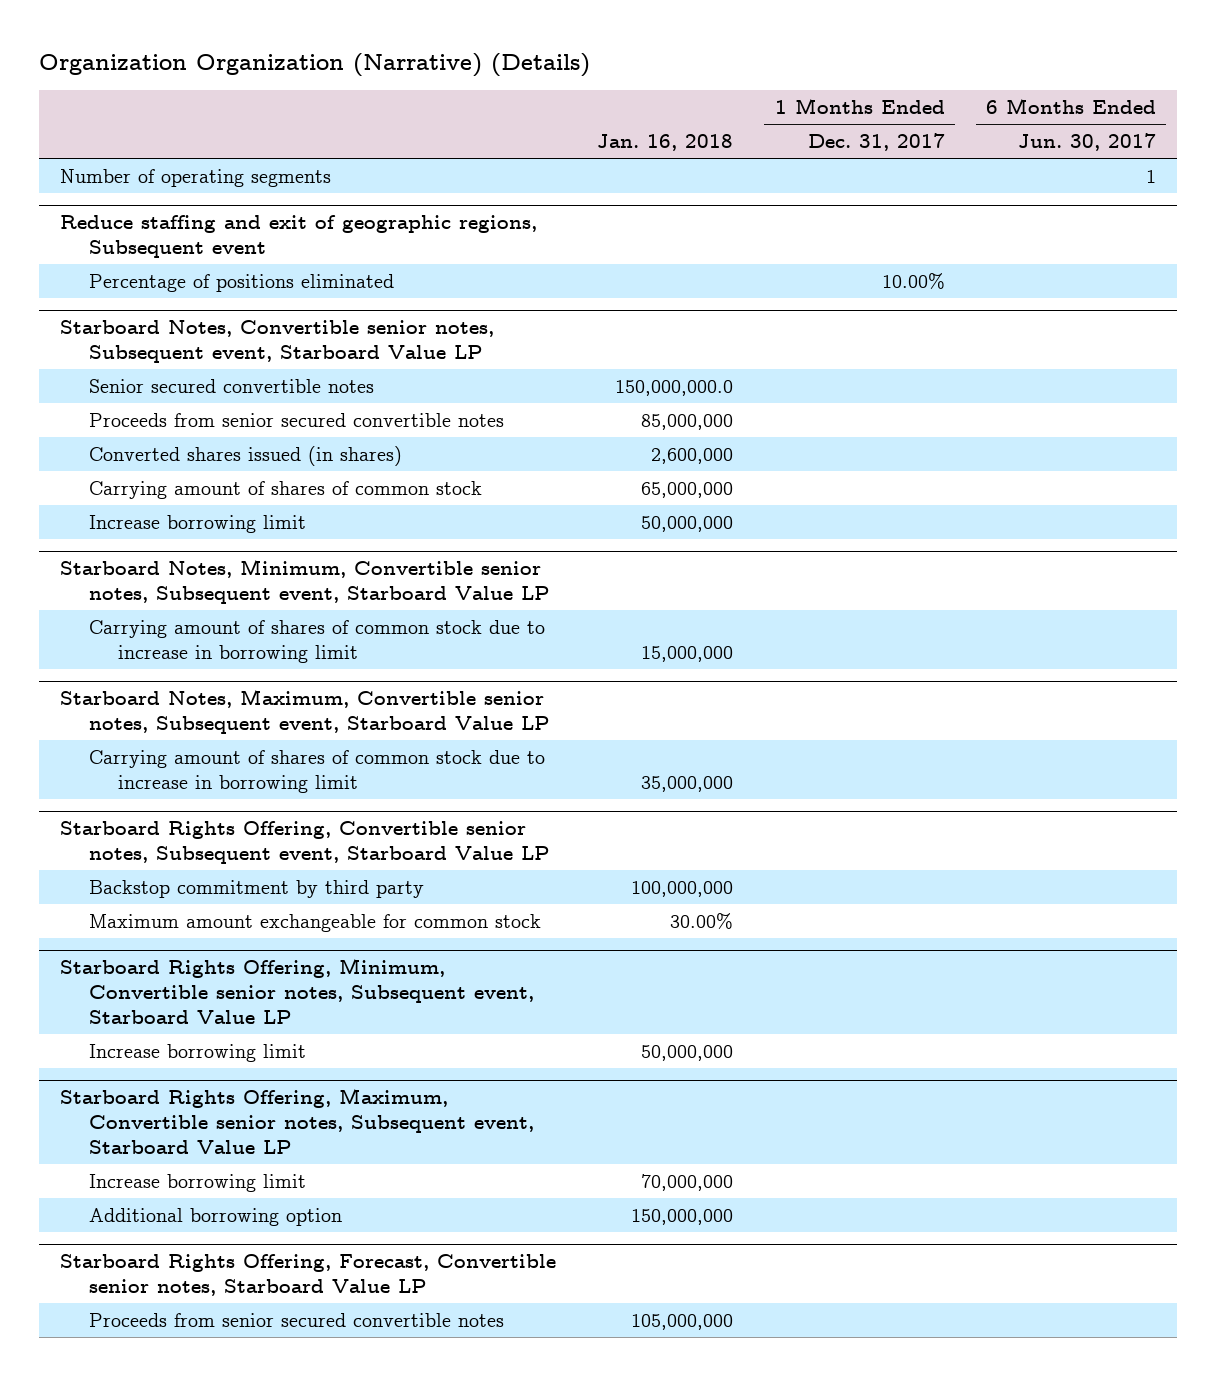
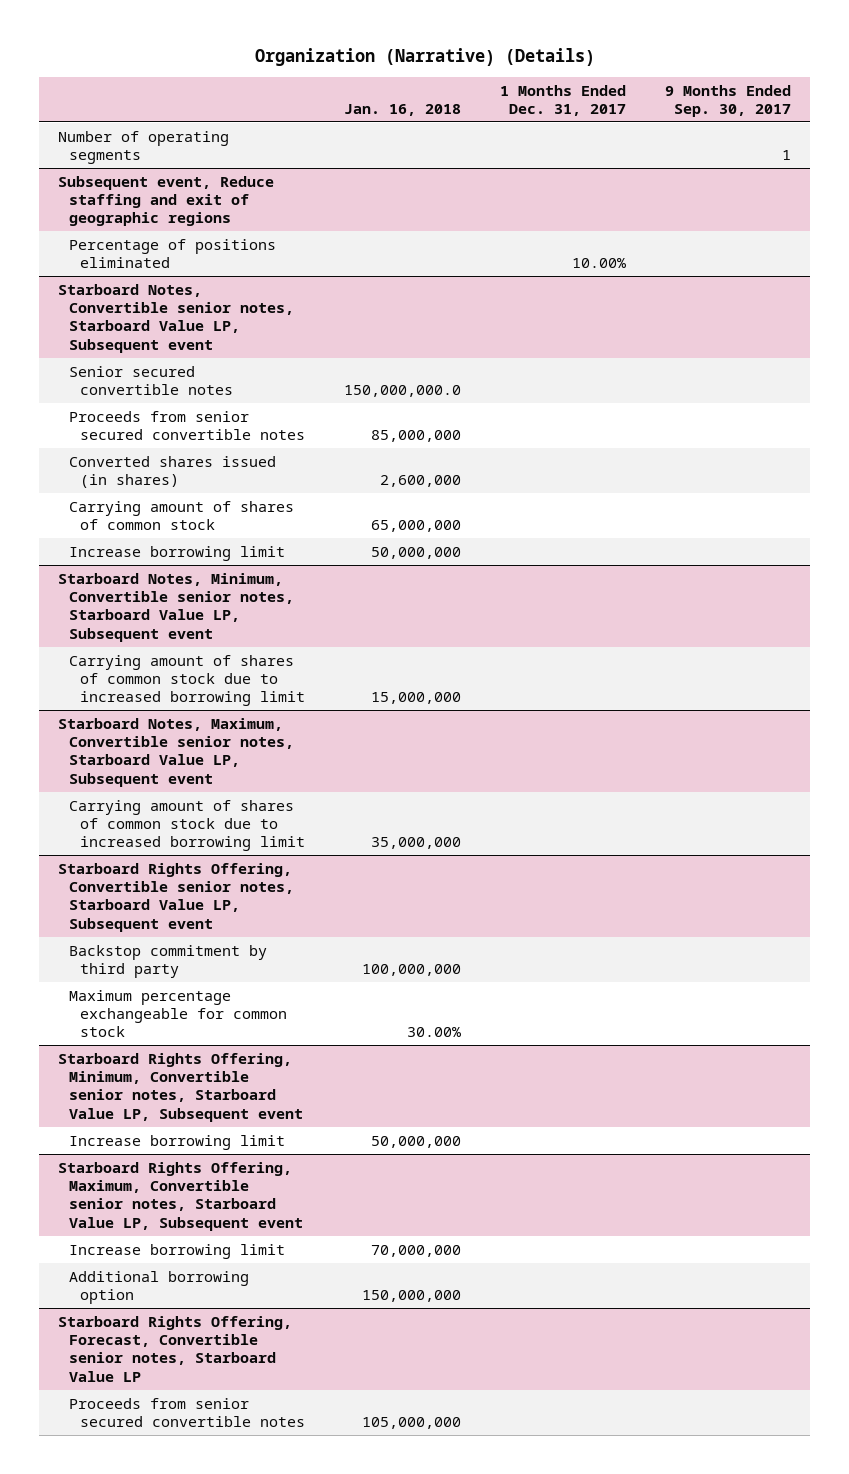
- Organization Organization (Narrative) (Details)
+ Organization (Narrative) (Details)
- | Jan. 16, 2018 | 1 Months Ended Dec. 31, 2017 | 6 Months Ended Jun. 30, 2017
+ | Jan. 16, 2018 | 1 Months Ended Dec. 31, 2017 | 9 Months Ended Sep. 30, 2017
- Reduce staffing and exit of geographic regions, Subsequent event
+ Subsequent event, Reduce staffing and exit of geographic regions
- Starboard Notes, Convertible senior notes, Subsequent event, Starboard Value LP
+ Starboard Notes, Convertible senior notes, Starboard Value LP, Subsequent event
- Starboard Notes, Minimum, Convertible senior notes, Subsequent event, Starboard Value LP
- Carrying amount of shares of common stock due to increase in borrowing limit | 15,000,000 | |
- Starboard Notes, Maximum, Convertible senior notes, Subsequent event, Starboard Value LP
- Carrying amount of shares of common stock due to increase in borrowing limit | 35,000,000 | |
- Starboard Rights Offering, Convertible senior notes, Subsequent event, Starboard Value LP
+ Starboard Notes, Minimum, Convertible senior notes, Starboard Value LP, Subsequent event
+ Carrying amount of shares of common stock due to increased borrowing limit | 15,000,000 | |
+ Starboard Notes, Maximum, Convertible senior notes, Starboard Value LP, Subsequent event
+ Carrying amount of shares of common stock due to increased borrowing limit | 35,000,000 | |
+ Starboard Rights Offering, Convertible senior notes, Starboard Value LP, Subsequent event
- Maximum amount exchangeable for common stock | 30.00% | |
- Starboard Rights Offering, Minimum, Convertible senior notes, Subsequent event, Starboard Value LP
+ Maximum percentage exchangeable for common stock | 30.00% | |
+ Starboard Rights Offering, Minimum, Convertible senior notes, Starboard Value LP, Subsequent event
- Starboard Rights Offering, Maximum, Convertible senior notes, Subsequent event, Starboard Value LP
+ Starboard Rights Offering, Maximum, Convertible senior notes, Starboard Value LP, Subsequent event

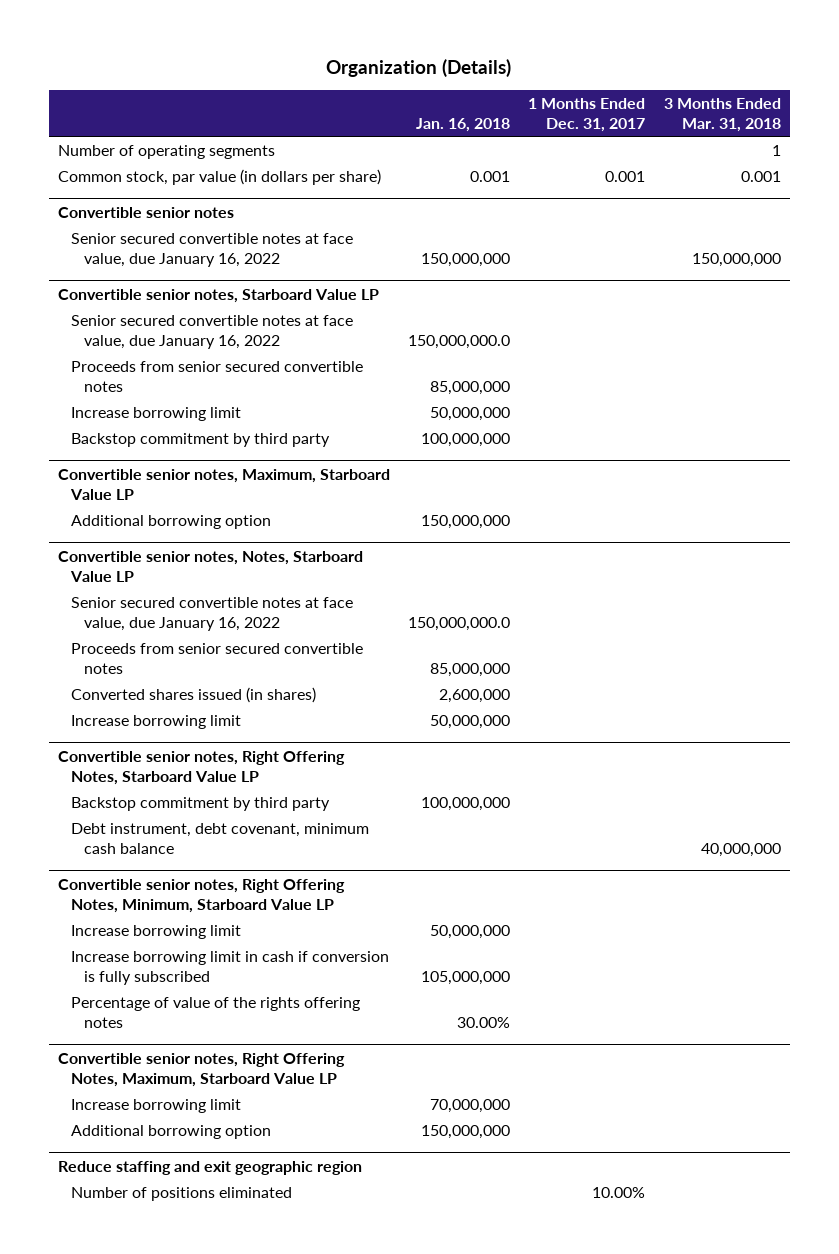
- Organization (Narrative) (Details)
+ Organization (Details)
- | Jan. 16, 2018 | 1 Months Ended Dec. 31, 2017 | 9 Months Ended Sep. 30, 2017
+ | Jan. 16, 2018 | 1 Months Ended Dec. 31, 2017 | 3 Months Ended Mar. 31, 2018
- Subsequent event, Reduce staffing and exit of geographic regions
- Percentage of positions eliminated | | 10.00% |
- Starboard Notes, Convertible senior notes, Starboard Value LP, Subsequent event
- Senior secured convertible notes | 150,000,000.0 | |
+ Common stock, par value (in dollars per share) | 0.001 | 0.001 | 0.001
+ Convertible senior notes
+ Senior secured convertible notes at face value, due January 16, 2022 | 150,000,000 | | 150,000,000
+ Convertible senior notes, Starboard Value LP
+ Senior secured convertible notes at face value, due January 16, 2022 | 150,000,000.0 | |
+ Increase borrowing limit | 50,000,000 | |
+ Backstop commitment by third party | 100,000,000 | |
+ Convertible senior notes, Maximum, Starboard Value LP
+ Additional borrowing option | 150,000,000 | |
+ Convertible senior notes, Notes, Starboard Value LP
+ Senior secured convertible notes at face value, due January 16, 2022 | 150,000,000.0 | |
+ Proceeds from senior secured convertible notes | 85,000,000 | |
- Carrying amount of shares of common stock | 65,000,000 | |
- Starboard Notes, Minimum, Convertible senior notes, Starboard Value LP, Subsequent event
- Carrying amount of shares of common stock due to increased borrowing limit | 15,000,000 | |
- Starboard Notes, Maximum, Convertible senior notes, Starboard Value LP, Subsequent event
- Carrying amount of shares of common stock due to increased borrowing limit | 35,000,000 | |
- Starboard Rights Offering, Convertible senior notes, Starboard Value LP, Subsequent event
+ Convertible senior notes, Right Offering Notes, Starboard Value LP
- Maximum percentage exchangeable for common stock | 30.00% | |
- Starboard Rights Offering, Minimum, Convertible senior notes, Starboard Value LP, Subsequent event
+ Debt instrument, debt covenant, minimum cash balance | | | 40,000,000
+ Convertible senior notes, Right Offering Notes, Minimum, Starboard Value LP
- Starboard Rights Offering, Maximum, Convertible senior notes, Starboard Value LP, Subsequent event
+ Increase borrowing limit in cash if conversion is fully subscribed | 105,000,000 | |
+ Percentage of value of the rights offering notes | 30.00% | |
+ Convertible senior notes, Right Offering Notes, Maximum, Starboard Value LP
- Starboard Rights Offering, Forecast, Convertible senior notes, Starboard Value LP
- Proceeds from senior secured convertible notes | 105,000,000 | |
+ Reduce staffing and exit geographic region
+ Number of positions eliminated | | 10.00% |

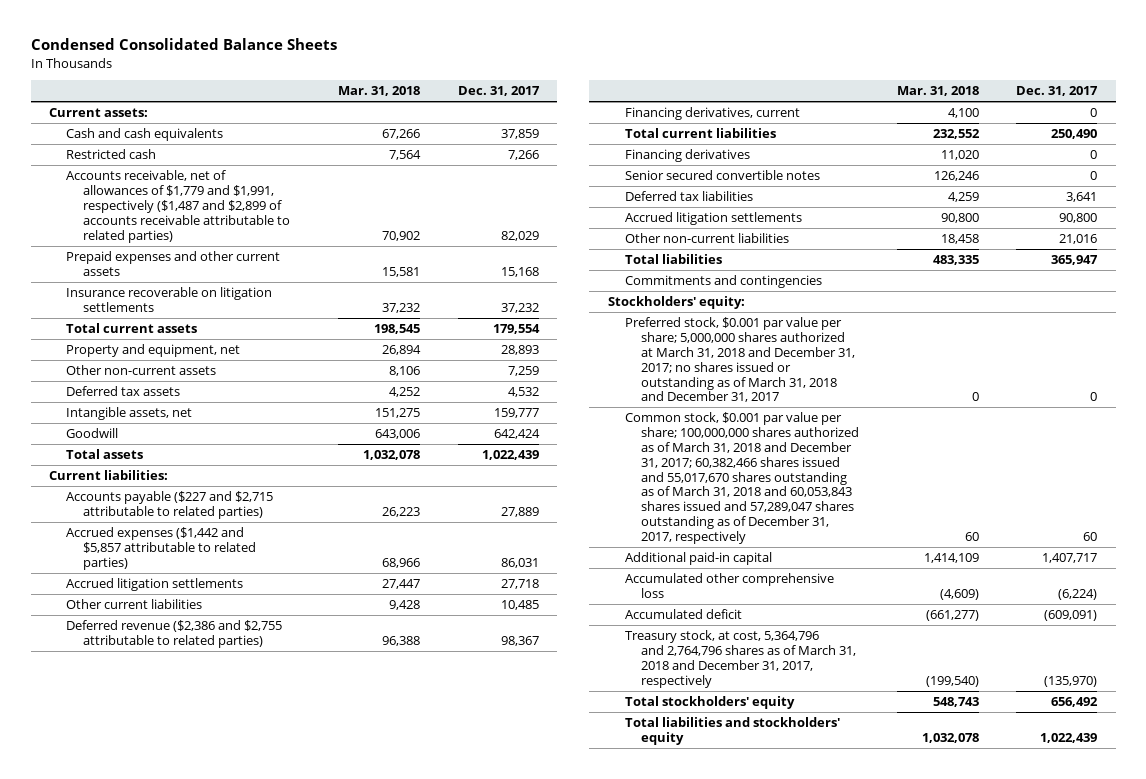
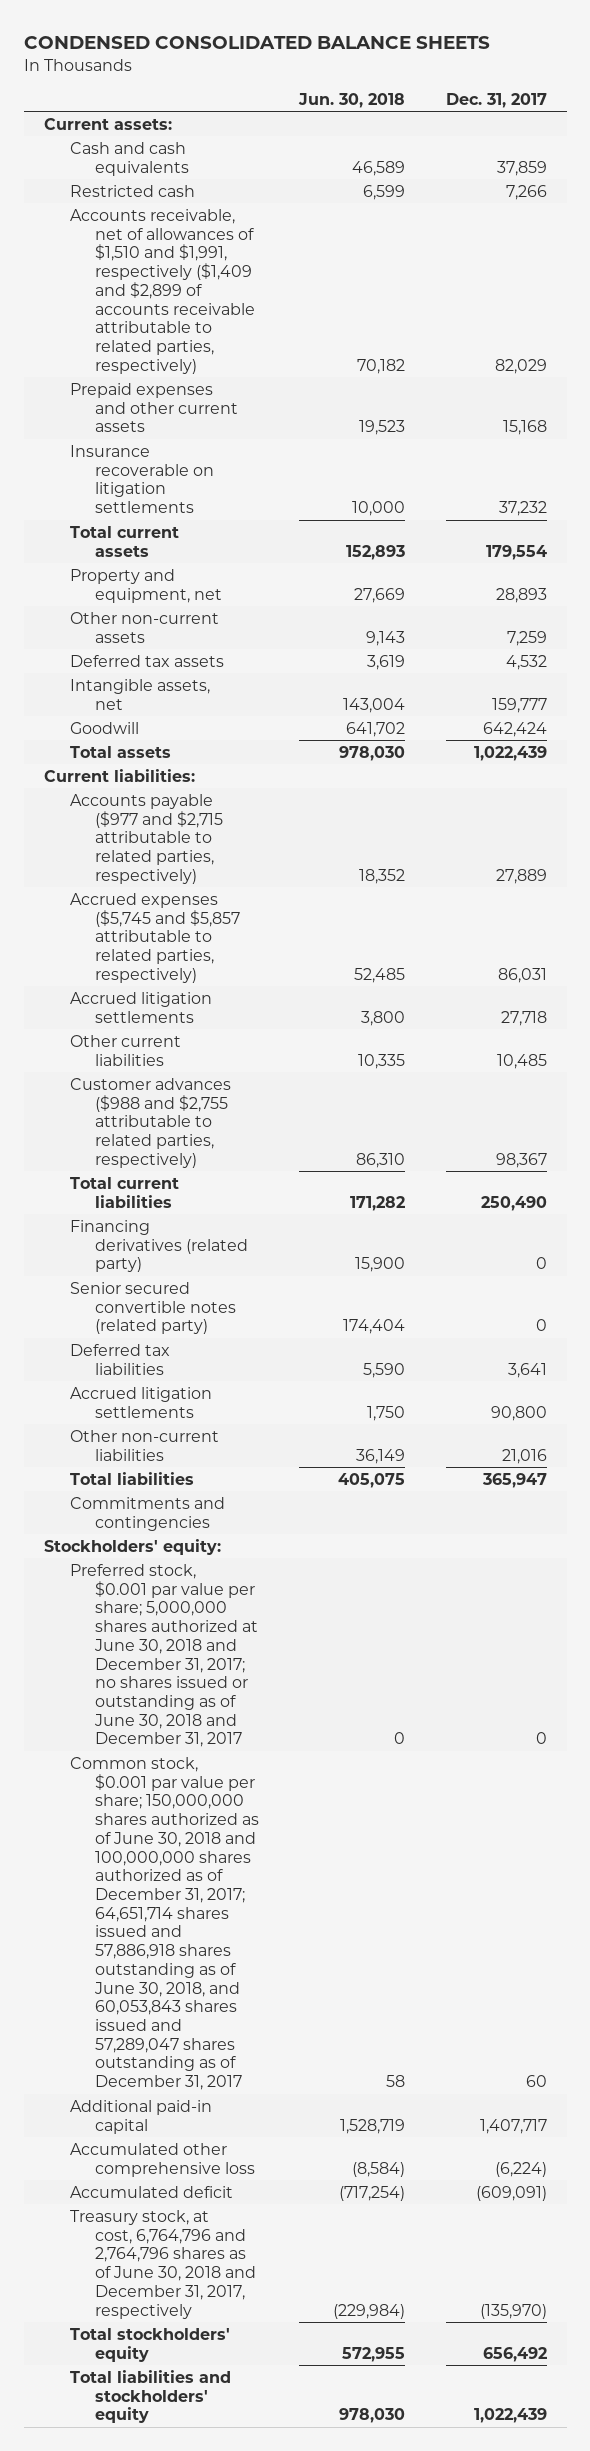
- Condensed Consolidated Balance Sheets
+ CONDENSED CONSOLIDATED BALANCE SHEETS
- | Mar. 31, 2018 | Dec. 31, 2017
+ | Jun. 30, 2018 | Dec. 31, 2017
- Accounts receivable, net of allowances of $1,779 and $1,991, respectively ($1,487 and $2,899 of accounts receivable attributable to related parties) | 70,902 | 82,029
+ Accounts receivable, net of allowances of $1,510 and $1,991, respectively ($1,409 and $2,899 of accounts receivable attributable to related parties, respectively) | 70,182 | 82,029
- Accounts payable ($227 and $2,715 attributable to related parties) | 26,223 | 27,889
- Accrued expenses ($1,442 and $5,857 attributable to related parties) | 68,966 | 86,031
+ Accounts payable ($977 and $2,715 attributable to related parties, respectively) | 18,352 | 27,889
+ Accrued expenses ($5,745 and $5,857 attributable to related parties, respectively) | 52,485 | 86,031
- Deferred revenue ($2,386 and $2,755 attributable to related parties) | 96,388 | 98,367
- Financing derivatives, current | 4,100 | 0
+ Customer advances ($988 and $2,755 attributable to related parties, respectively) | 86,310 | 98,367
- Financing derivatives | 11,020 | 0
- Senior secured convertible notes | 126,246 | 0
+ Financing derivatives (related party) | 15,900 | 0
+ Senior secured convertible notes (related party) | 174,404 | 0
- Preferred stock, $0.001 par value per share; 5,000,000 shares authorized at March 31, 2018 and December 31, 2017; no shares issued or outstanding as of March 31, 2018 and December 31, 2017 | 0 | 0
- Common stock, $0.001 par value per share; 100,000,000 shares authorized as of March 31, 2018 and December 31, 2017; 60,382,466 shares issued and 55,017,670 shares outstanding as of March 31, 2018 and 60,053,843 shares issued and 57,289,047 shares outstanding as of December 31, 2017, respectively | 60 | 60
+ Preferred stock, $0.001 par value per share; 5,000,000 shares authorized at June 30, 2018 and December 31, 2017; no shares issued or outstanding as of June 30, 2018 and December 31, 2017 | 0 | 0
+ Common stock, $0.001 par value per share; 150,000,000 shares authorized as of June 30, 2018 and 100,000,000 shares authorized as of December 31, 2017; 64,651,714 shares issued and 57,886,918 shares outstanding as of June 30, 2018, and 60,053,843 shares issued and 57,289,047 shares outstanding as of December 31, 2017 | 58 | 60
- Treasury stock, at cost, 5,364,796 and 2,764,796 shares as of March 31, 2018 and December 31, 2017, respectively | (199,540) | (135,970)
+ Treasury stock, at cost, 6,764,796 and 2,764,796 shares as of June 30, 2018 and December 31, 2017, respectively | (229,984) | (135,970)

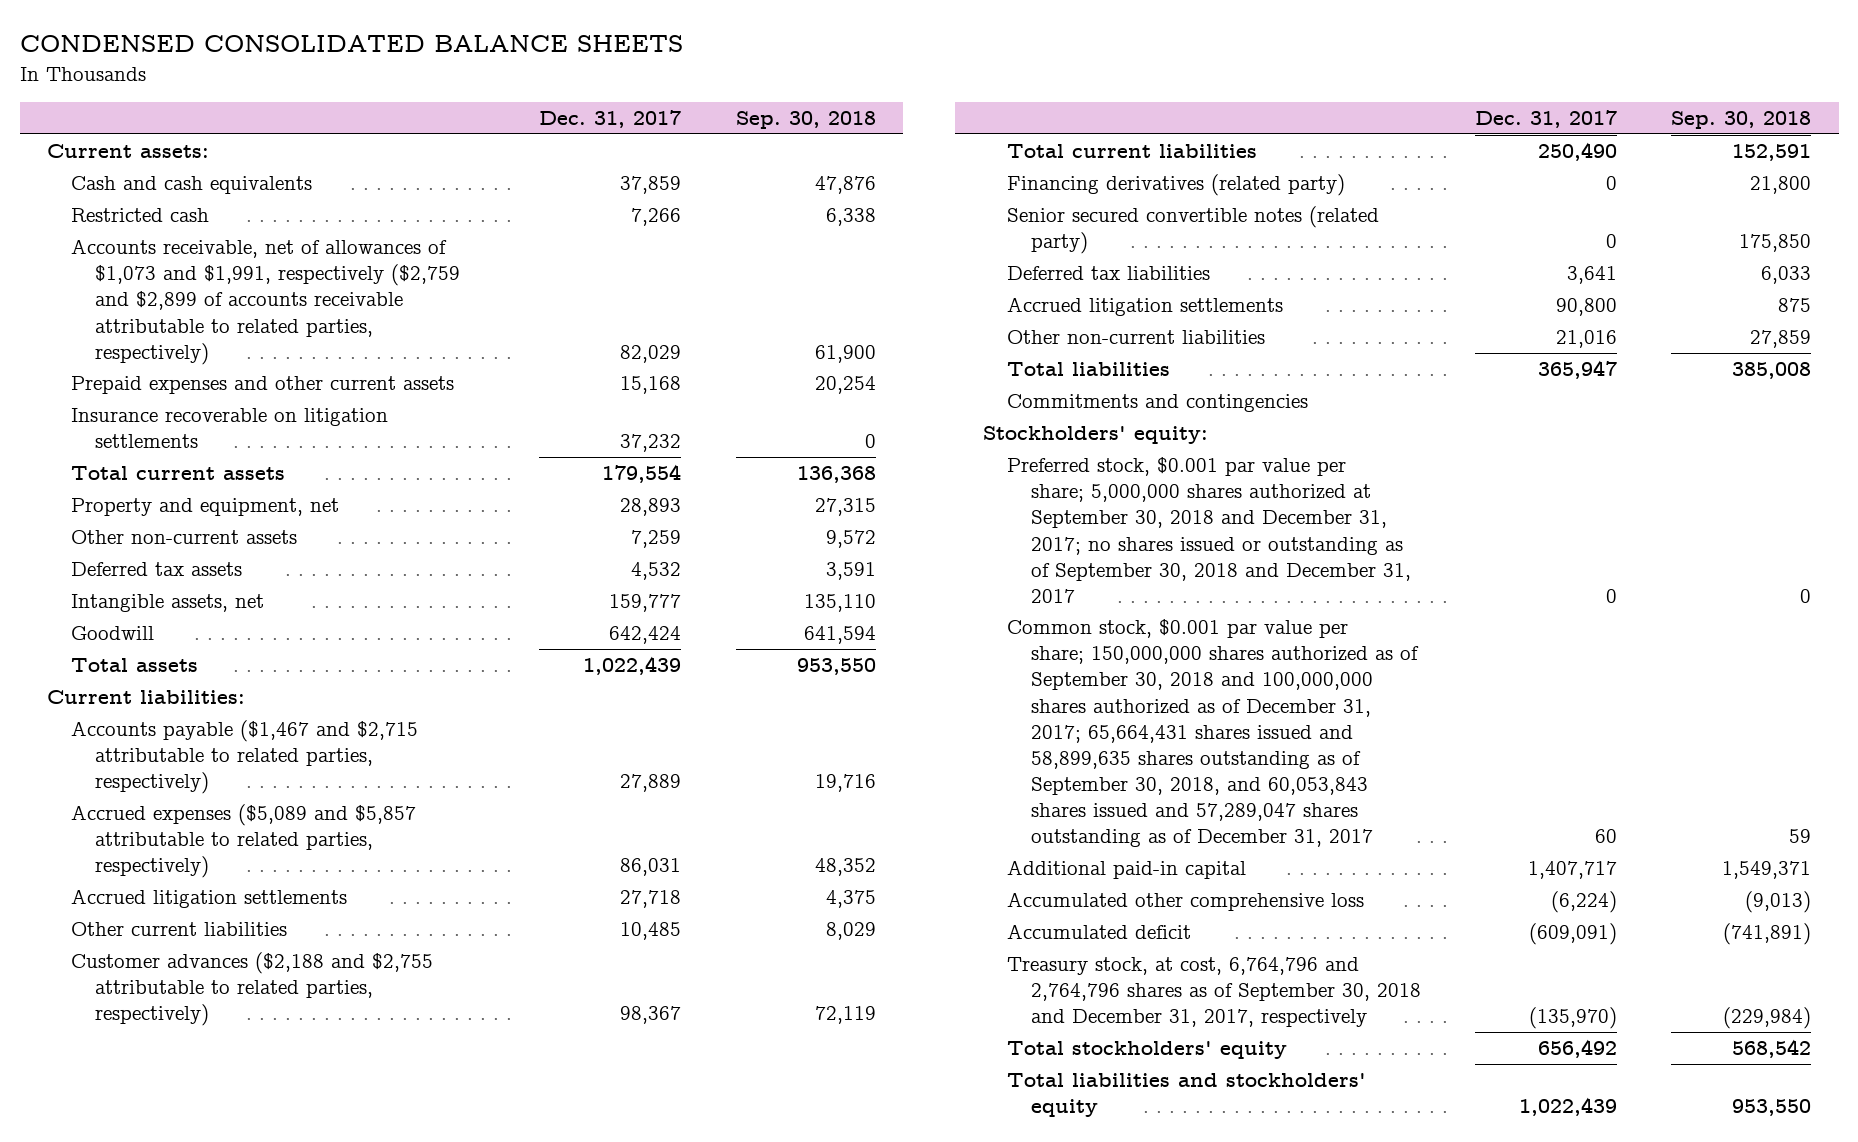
- | Jun. 30, 2018 | Dec. 31, 2017
+ | Dec. 31, 2017 | Sep. 30, 2018
- Accounts receivable, net of allowances of $1,510 and $1,991, respectively ($1,409 and $2,899 of accounts receivable attributable to related parties, respectively) | 70,182 | 82,029
+ Accounts receivable, net of allowances of $1,073 and $1,991, respectively ($2,759 and $2,899 of accounts receivable attributable to related parties, respectively) | 82,029 | 61,900
- Accounts payable ($977 and $2,715 attributable to related parties, respectively) | 18,352 | 27,889
- Accrued expenses ($5,745 and $5,857 attributable to related parties, respectively) | 52,485 | 86,031
+ Accounts payable ($1,467 and $2,715 attributable to related parties, respectively) | 27,889 | 19,716
+ Accrued expenses ($5,089 and $5,857 attributable to related parties, respectively) | 86,031 | 48,352
- Customer advances ($988 and $2,755 attributable to related parties, respectively) | 86,310 | 98,367
+ Customer advances ($2,188 and $2,755 attributable to related parties, respectively) | 98,367 | 72,119
- Preferred stock, $0.001 par value per share; 5,000,000 shares authorized at June 30, 2018 and December 31, 2017; no shares issued or outstanding as of June 30, 2018 and December 31, 2017 | 0 | 0
- Common stock, $0.001 par value per share; 150,000,000 shares authorized as of June 30, 2018 and 100,000,000 shares authorized as of December 31, 2017; 64,651,714 shares issued and 57,886,918 shares outstanding as of June 30, 2018, and 60,053,843 shares issued and 57,289,047 shares outstanding as of December 31, 2017 | 58 | 60
+ Preferred stock, $0.001 par value per share; 5,000,000 shares authorized at September 30, 2018 and December 31, 2017; no shares issued or outstanding as of September 30, 2018 and December 31, 2017 | 0 | 0
+ Common stock, $0.001 par value per share; 150,000,000 shares authorized as of September 30, 2018 and 100,000,000 shares authorized as of December 31, 2017; 65,664,431 shares issued and 58,899,635 shares outstanding as of September 30, 2018, and 60,053,843 shares issued and 57,289,047 shares outstanding as of December 31, 2017 | 60 | 59
- Treasury stock, at cost, 6,764,796 and 2,764,796 shares as of June 30, 2018 and December 31, 2017, respectively | (229,984) | (135,970)
+ Treasury stock, at cost, 6,764,796 and 2,764,796 shares as of September 30, 2018 and December 31, 2017, respectively | (135,970) | (229,984)

